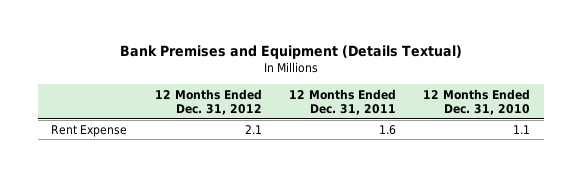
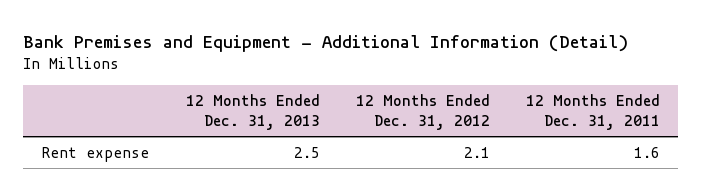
- Bank Premises and Equipment (Details Textual)
+ Bank Premises and Equipment - Additional Information (Detail)
- | 12 Months Ended Dec. 31, 2012 | 12 Months Ended Dec. 31, 2011 | 12 Months Ended Dec. 31, 2010
+ | 12 Months Ended Dec. 31, 2013 | 12 Months Ended Dec. 31, 2012 | 12 Months Ended Dec. 31, 2011
- Rent Expense | 2.1 | 1.6 | 1.1
+ Rent expense | 2.5 | 2.1 | 1.6

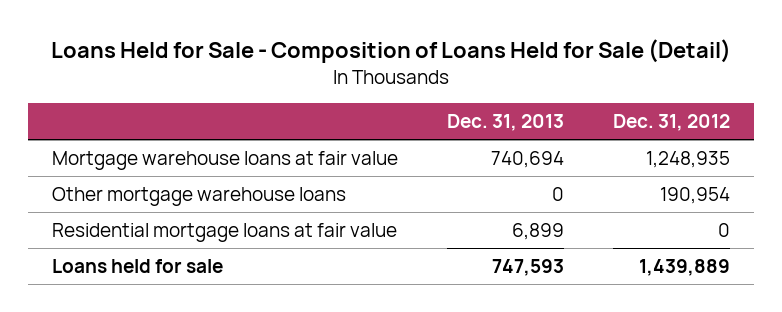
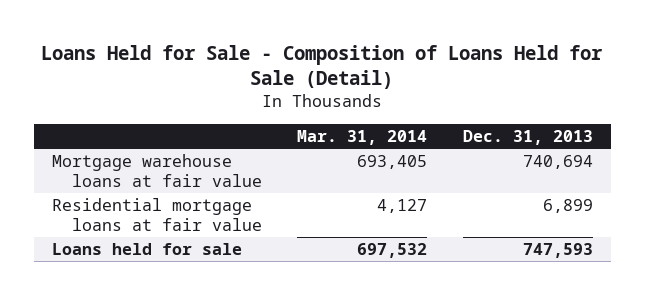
- | Dec. 31, 2013 | Dec. 31, 2012
+ | Mar. 31, 2014 | Dec. 31, 2013
- Other mortgage warehouse loans | 0 | 190,954

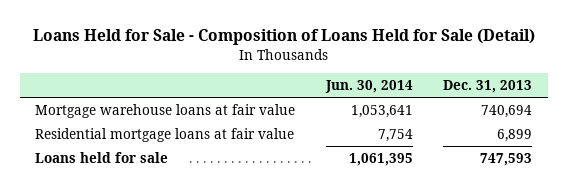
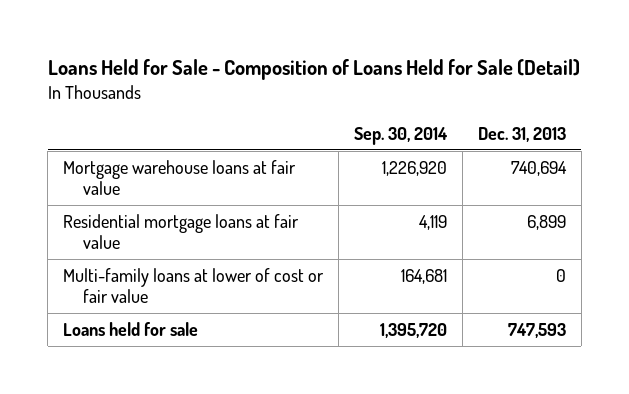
- | Jun. 30, 2014 | Dec. 31, 2013
+ | Sep. 30, 2014 | Dec. 31, 2013
+ Multi-family loans at lower of cost or fair value | 164,681 | 0

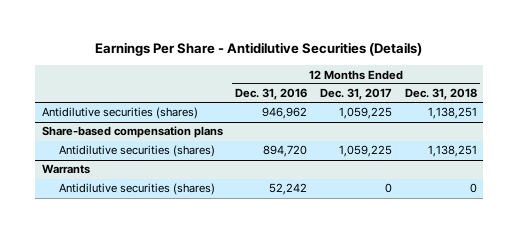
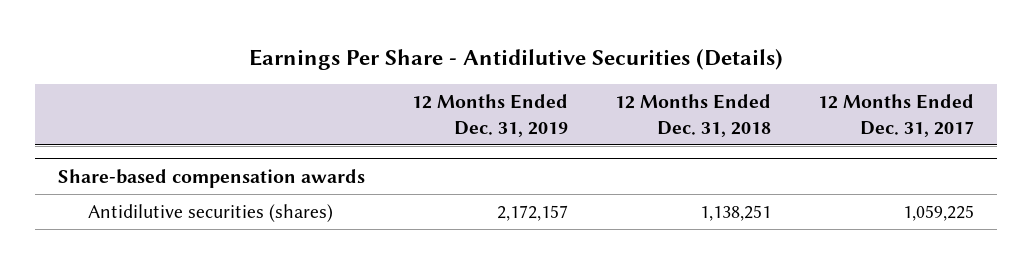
- | 12 Months Ended Dec. 31, 2016 | 12 Months Ended Dec. 31, 2017 | 12 Months Ended Dec. 31, 2018
+ | 12 Months Ended Dec. 31, 2019 | 12 Months Ended Dec. 31, 2018 | 12 Months Ended Dec. 31, 2017
- Antidilutive securities (shares) | 946,962 | 1,059,225 | 1,138,251
- Share-based compensation plans
+ Share-based compensation awards
- Warrants
- Antidilutive securities (shares) | 52,242 | 0 | 0

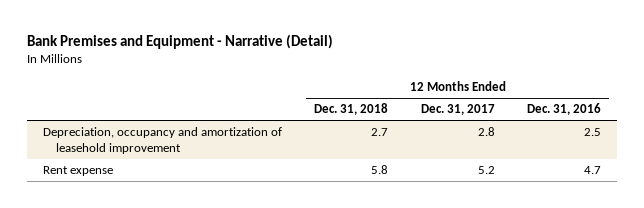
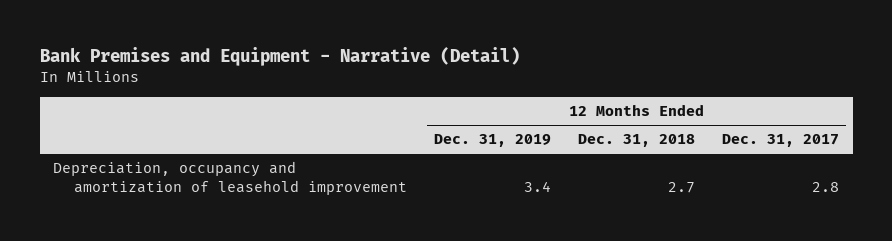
- | 12 Months Ended Dec. 31, 2018 | 12 Months Ended Dec. 31, 2017 | 12 Months Ended Dec. 31, 2016
+ | 12 Months Ended Dec. 31, 2019 | 12 Months Ended Dec. 31, 2018 | 12 Months Ended Dec. 31, 2017
- Rent expense | 5.8 | 5.2 | 4.7

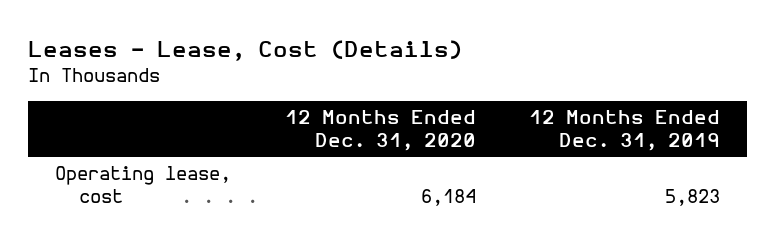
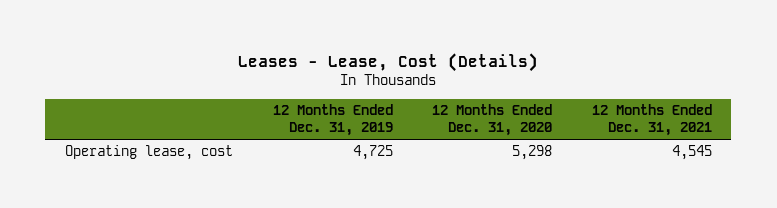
- | 12 Months Ended Dec. 31, 2020 | 12 Months Ended Dec. 31, 2019
+ | 12 Months Ended Dec. 31, 2019 | 12 Months Ended Dec. 31, 2020 | 12 Months Ended Dec. 31, 2021
- Operating lease, cost | 6,184 | 5,823
+ Operating lease, cost | 4,725 | 5,298 | 4,545

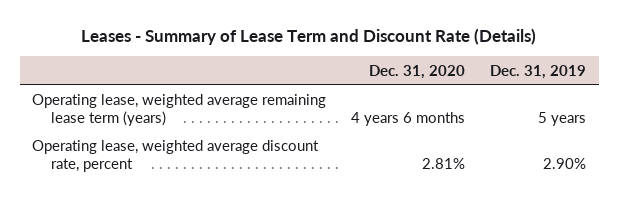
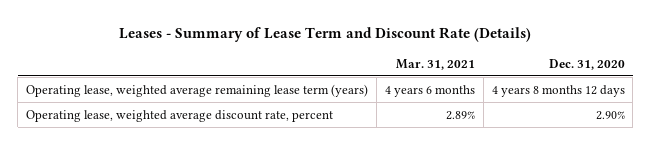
- | Dec. 31, 2020 | Dec. 31, 2019
+ | Mar. 31, 2021 | Dec. 31, 2020
- Operating lease, weighted average remaining lease term (years) | 4 years 6 months | 5 years
- Operating lease, weighted average discount rate, percent | 2.81% | 2.90%
+ Operating lease, weighted average remaining lease term (years) | 4 years 6 months | 4 years 8 months 12 days
+ Operating lease, weighted average discount rate, percent | 2.89% | 2.90%

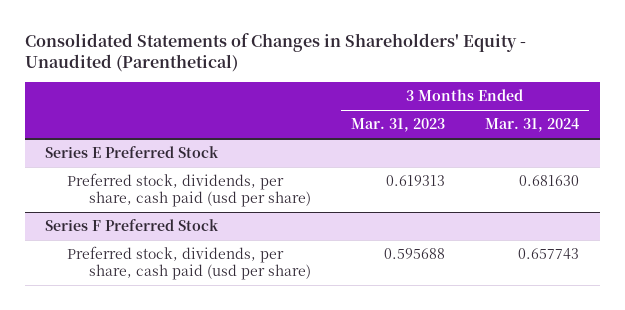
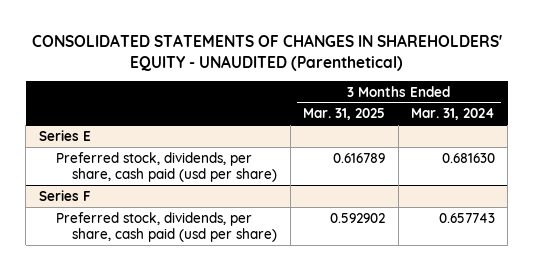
- Consolidated Statements of Changes in Shareholders' Equity - Unaudited (Parenthetical)
+ CONSOLIDATED STATEMENTS OF CHANGES IN SHAREHOLDERS' EQUITY - UNAUDITED (Parenthetical)
- | 3 Months Ended Mar. 31, 2023 | 3 Months Ended Mar. 31, 2024
+ | 3 Months Ended Mar. 31, 2025 | 3 Months Ended Mar. 31, 2024
- Series E Preferred Stock
+ Series E
- Series F Preferred Stock
+ Series F

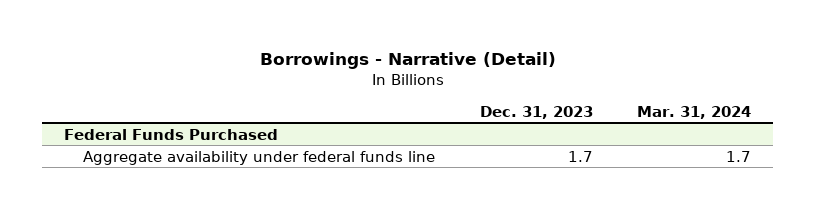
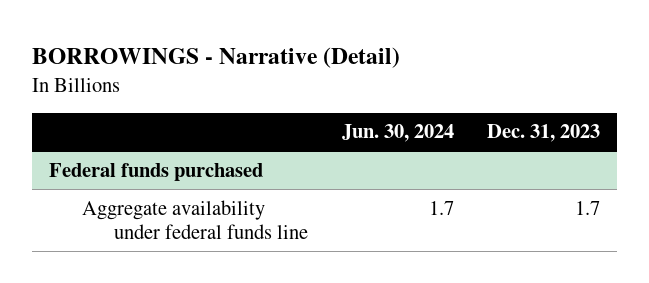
- Borrowings - Narrative (Detail)
+ BORROWINGS - Narrative (Detail)
- | Dec. 31, 2023 | Mar. 31, 2024
+ | Jun. 30, 2024 | Dec. 31, 2023
- Federal Funds Purchased
+ Federal funds purchased

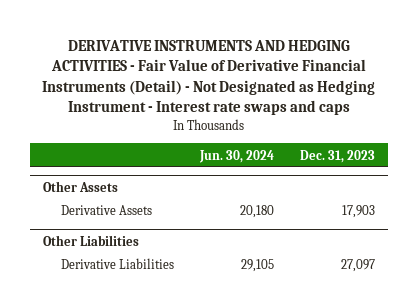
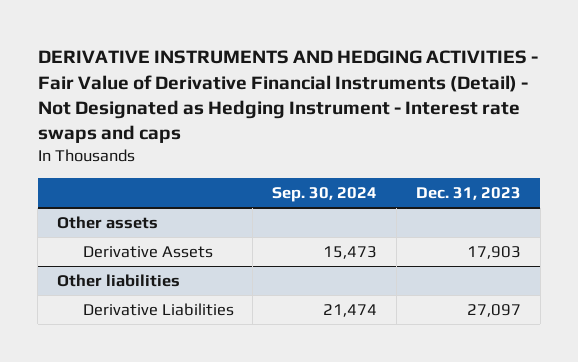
- | Jun. 30, 2024 | Dec. 31, 2023
+ | Sep. 30, 2024 | Dec. 31, 2023
- Other Assets
+ Other assets
- Other Liabilities
+ Other liabilities

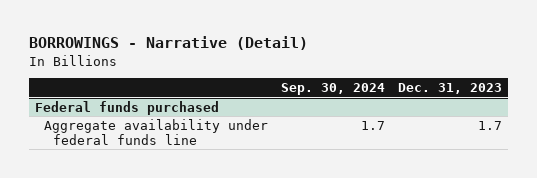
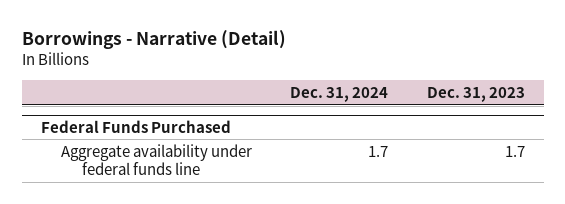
- BORROWINGS - Narrative (Detail)
+ Borrowings - Narrative (Detail)
- | Sep. 30, 2024 | Dec. 31, 2023
+ | Dec. 31, 2024 | Dec. 31, 2023
- Federal funds purchased
+ Federal Funds Purchased

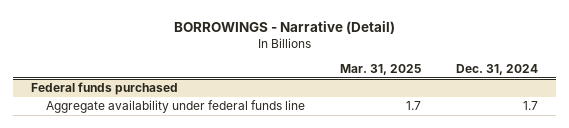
- Borrowings - Narrative (Detail)
+ BORROWINGS - Narrative (Detail)
- | Dec. 31, 2024 | Dec. 31, 2023
+ | Mar. 31, 2025 | Dec. 31, 2024
- Federal Funds Purchased
+ Federal funds purchased

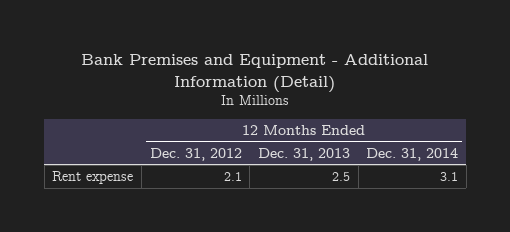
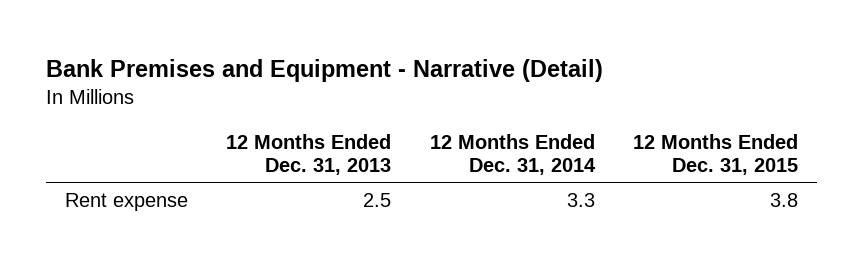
- Bank Premises and Equipment - Additional Information (Detail)
+ Bank Premises and Equipment - Narrative (Detail)
- | 12 Months Ended Dec. 31, 2012 | 12 Months Ended Dec. 31, 2013 | 12 Months Ended Dec. 31, 2014
+ | 12 Months Ended Dec. 31, 2013 | 12 Months Ended Dec. 31, 2014 | 12 Months Ended Dec. 31, 2015
- Rent expense | 2.1 | 2.5 | 3.1
+ Rent expense | 2.5 | 3.3 | 3.8

